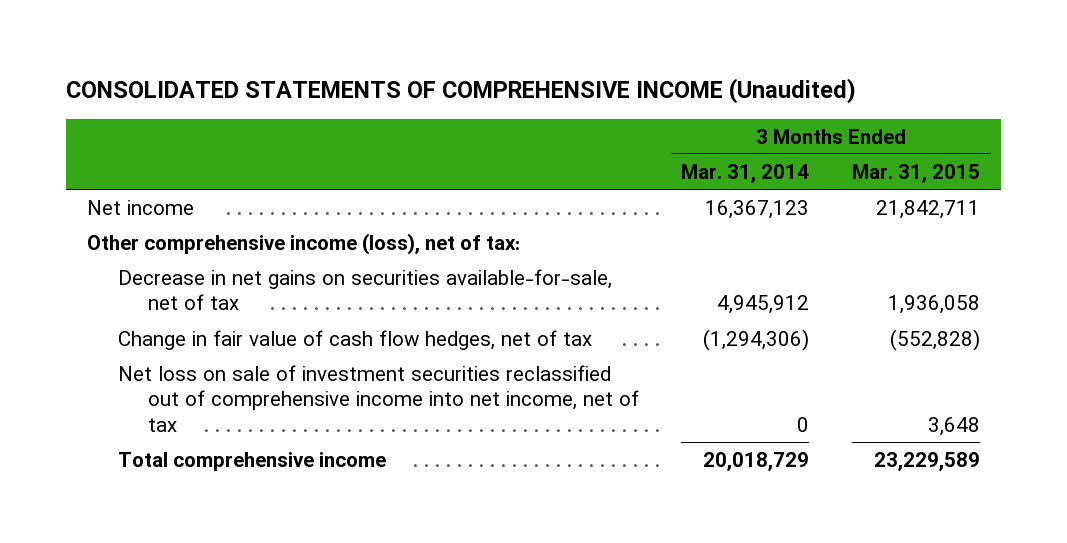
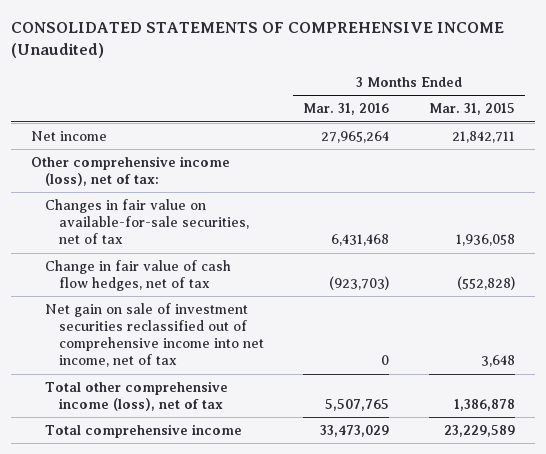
- | 3 Months Ended Mar. 31, 2014 | 3 Months Ended Mar. 31, 2015
+ | 3 Months Ended Mar. 31, 2016 | 3 Months Ended Mar. 31, 2015
- Decrease in net gains on securities available-for-sale, net of tax | 4,945,912 | 1,936,058
+ Changes in fair value on available-for-sale securities, net of tax | 6,431,468 | 1,936,058
- Net loss on sale of investment securities reclassified out of comprehensive income into net income, net of tax | 0 | 3,648
+ Net gain on sale of investment securities reclassified out of comprehensive income into net income, net of tax | 0 | 3,648
+ Total other comprehensive income (loss), net of tax | 5,507,765 | 1,386,878

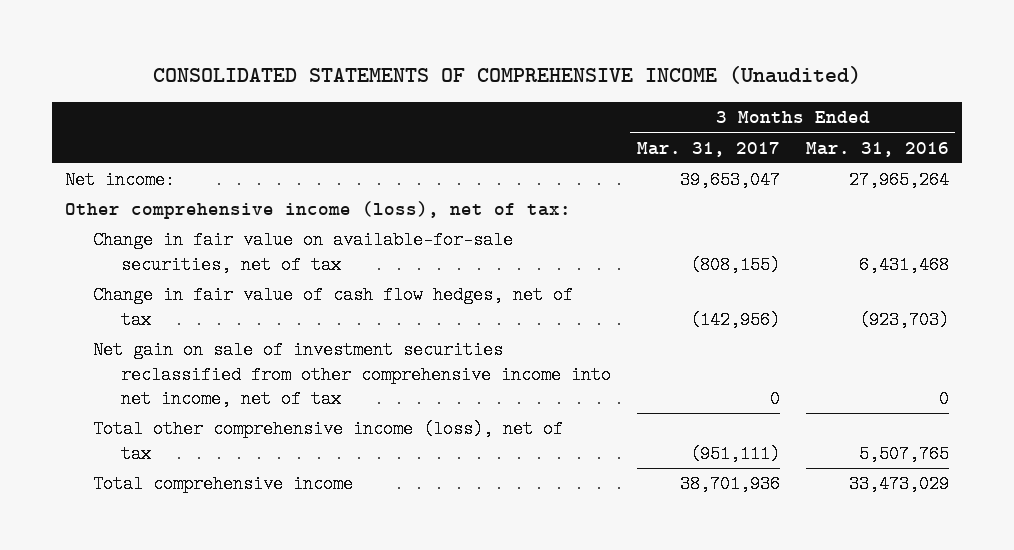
- | 3 Months Ended Mar. 31, 2016 | 3 Months Ended Mar. 31, 2015
+ | 3 Months Ended Mar. 31, 2017 | 3 Months Ended Mar. 31, 2016
- Net income | 27,965,264 | 21,842,711
+ Net income: | 39,653,047 | 27,965,264
- Changes in fair value on available-for-sale securities, net of tax | 6,431,468 | 1,936,058
+ Change in fair value on available-for-sale securities, net of tax | (808,155) | 6,431,468
- Net gain on sale of investment securities reclassified out of comprehensive income into net income, net of tax | 0 | 3,648
+ Net gain on sale of investment securities reclassified from other comprehensive income into net income, net of tax | 0 | 0

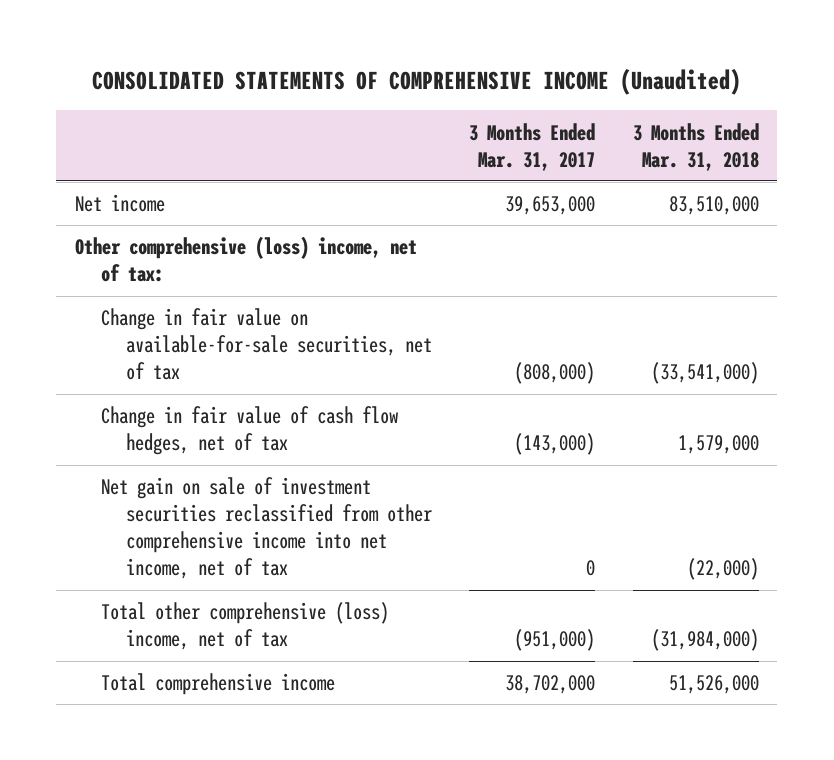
- | 3 Months Ended Mar. 31, 2017 | 3 Months Ended Mar. 31, 2016
+ | 3 Months Ended Mar. 31, 2017 | 3 Months Ended Mar. 31, 2018
- Net income: | 39,653,047 | 27,965,264
- Other comprehensive income (loss), net of tax:
- Change in fair value on available-for-sale securities, net of tax | (808,155) | 6,431,468
- Change in fair value of cash flow hedges, net of tax | (142,956) | (923,703)
+ Net income | 39,653,000 | 83,510,000
+ Other comprehensive (loss) income, net of tax:
+ Change in fair value on available-for-sale securities, net of tax | (808,000) | (33,541,000)
+ Change in fair value of cash flow hedges, net of tax | (143,000) | 1,579,000
- Total other comprehensive income (loss), net of tax | (951,111) | 5,507,765
- Total comprehensive income | 38,701,936 | 33,473,029
+ Total other comprehensive (loss) income, net of tax | (951,000) | (31,984,000)
+ Total comprehensive income | 38,702,000 | 51,526,000

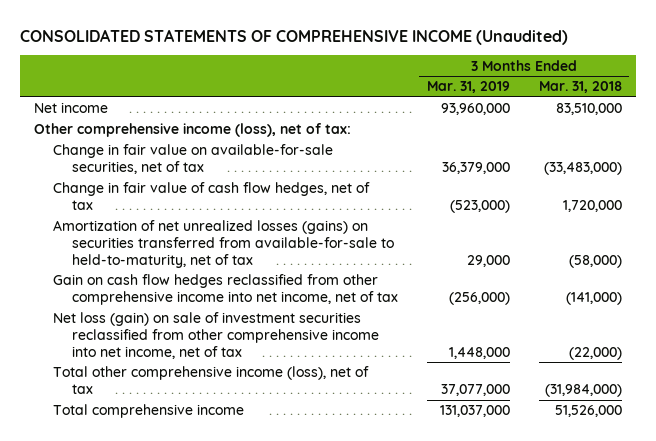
- | 3 Months Ended Mar. 31, 2017 | 3 Months Ended Mar. 31, 2018
+ | 3 Months Ended Mar. 31, 2019 | 3 Months Ended Mar. 31, 2018
- Other comprehensive (loss) income, net of tax:
- Change in fair value on available-for-sale securities, net of tax | (808,000) | (33,541,000)
- Change in fair value of cash flow hedges, net of tax | (143,000) | 1,579,000
- Net gain on sale of investment securities reclassified from other comprehensive income into net income, net of tax | 0 | (22,000)
- Total other comprehensive (loss) income, net of tax | (951,000) | (31,984,000)
+ Other comprehensive income (loss), net of tax:
+ Change in fair value on available-for-sale securities, net of tax | 36,379,000 | (33,483,000)
+ Change in fair value of cash flow hedges, net of tax | (523,000) | 1,720,000
+ Amortization of net unrealized losses (gains) on securities transferred from available-for-sale to held-to-maturity, net of tax | 29,000 | (58,000)
+ Gain on cash flow hedges reclassified from other comprehensive income into net income, net of tax | (256,000) | (141,000)
+ Net loss (gain) on sale of investment securities reclassified from other comprehensive income into net income, net of tax | 1,448,000 | (22,000)
+ Total other comprehensive income (loss), net of tax | 37,077,000 | (31,984,000)

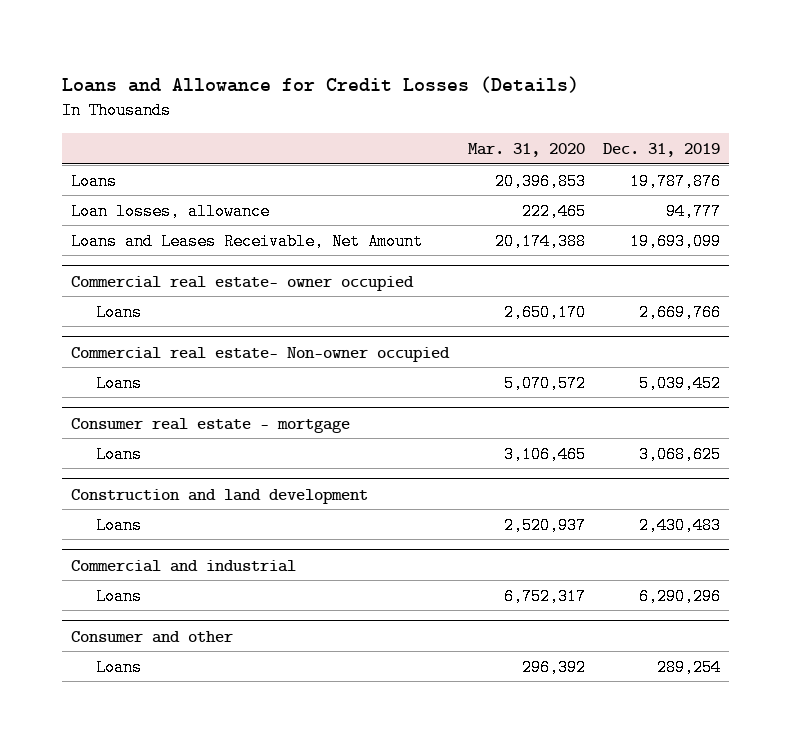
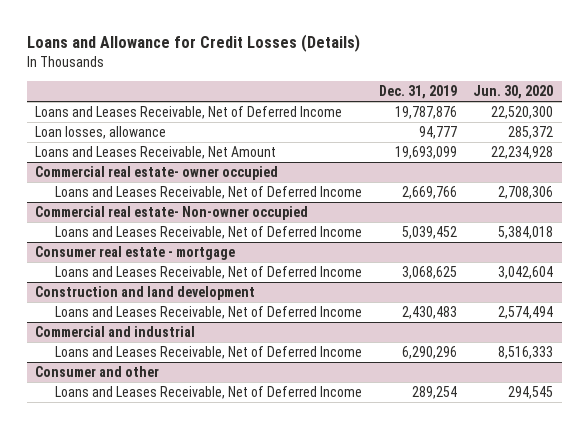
- | Mar. 31, 2020 | Dec. 31, 2019
+ | Dec. 31, 2019 | Jun. 30, 2020
- Loans | 20,396,853 | 19,787,876
+ Loans and Leases Receivable, Net of Deferred Income | 19,787,876 | 22,520,300
@ Commercial real estate- owner occupied
- Loans | 2,650,170 | 2,669,766
+ Loans and Leases Receivable, Net of Deferred Income | 2,669,766 | 2,708,306
@ Commercial real estate- Non-owner occupied
- Loans | 5,070,572 | 5,039,452
+ Loans and Leases Receivable, Net of Deferred Income | 5,039,452 | 5,384,018
@ Consumer real estate - mortgage
- Loans | 3,106,465 | 3,068,625
+ Loans and Leases Receivable, Net of Deferred Income | 3,068,625 | 3,042,604
@ Construction and land development
- Loans | 2,520,937 | 2,430,483
+ Loans and Leases Receivable, Net of Deferred Income | 2,430,483 | 2,574,494
@ Commercial and industrial
- Loans | 6,752,317 | 6,290,296
+ Loans and Leases Receivable, Net of Deferred Income | 6,290,296 | 8,516,333
@ Consumer and other
- Loans | 296,392 | 289,254
+ Loans and Leases Receivable, Net of Deferred Income | 289,254 | 294,545

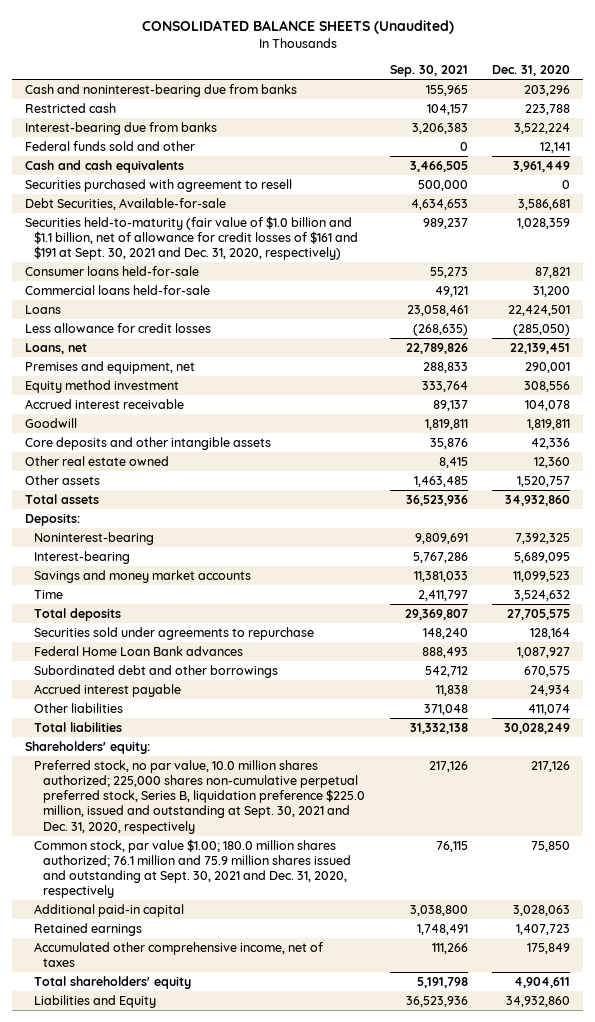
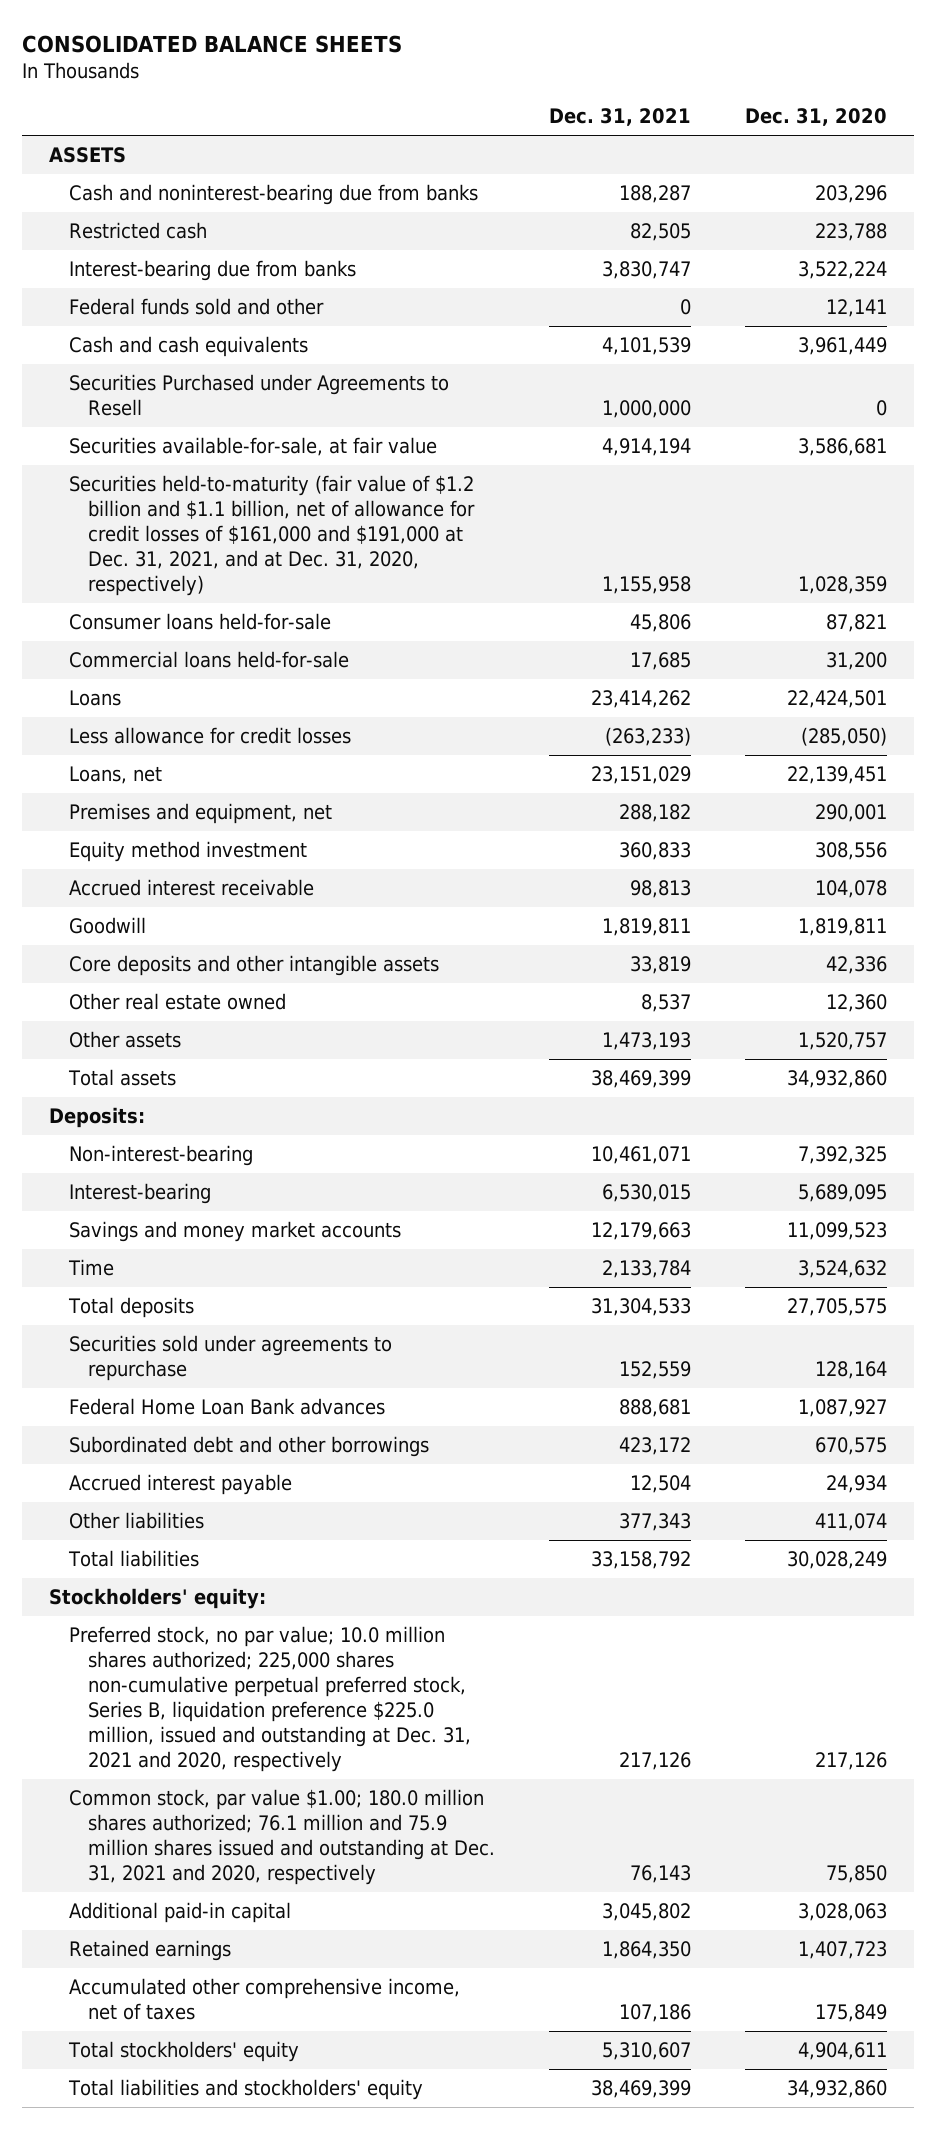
- CONSOLIDATED BALANCE SHEETS (Unaudited)
+ CONSOLIDATED BALANCE SHEETS
- | Sep. 30, 2021 | Dec. 31, 2020
+ | Dec. 31, 2021 | Dec. 31, 2020
+ ASSETS
- Securities purchased with agreement to resell | 500,000 | 0
- Debt Securities, Available-for-sale | 4,634,653 | 3,586,681
- Securities held-to-maturity (fair value of $1.0 billion and $1.1 billion, net of allowance for credit losses of $161 and $191 at Sept. 30, 2021 and Dec. 31, 2020, respectively) | 989,237 | 1,028,359
+ Securities Purchased under Agreements to Resell | 1,000,000 | 0
+ Securities available-for-sale, at fair value | 4,914,194 | 3,586,681
+ Securities held-to-maturity (fair value of $1.2 billion and $1.1 billion, net of allowance for credit losses of $161,000 and $191,000 at Dec. 31, 2021, and at Dec. 31, 2020, respectively) | 1,155,958 | 1,028,359
- Noninterest-bearing | 9,809,691 | 7,392,325
+ Non-interest-bearing | 10,461,071 | 7,392,325
- Shareholders' equity:
- Preferred stock, no par value, 10.0 million shares authorized; 225,000 shares non-cumulative perpetual preferred stock, Series B, liquidation preference $225.0 million, issued and outstanding at Sept. 30, 2021 and Dec. 31, 2020, respectively | 217,126 | 217,126
- Common stock, par value $1.00; 180.0 million shares authorized; 76.1 million and 75.9 million shares issued and outstanding at Sept. 30, 2021 and Dec. 31, 2020, respectively | 76,115 | 75,850
+ Stockholders' equity:
+ Preferred stock, no par value; 10.0 million shares authorized; 225,000 shares non-cumulative perpetual preferred stock, Series B, liquidation preference $225.0 million, issued and outstanding at Dec. 31, 2021 and 2020, respectively | 217,126 | 217,126
+ Common stock, par value $1.00; 180.0 million shares authorized; 76.1 million and 75.9 million shares issued and outstanding at Dec. 31, 2021 and 2020, respectively | 76,143 | 75,850
- Total shareholders' equity | 5,191,798 | 4,904,611
- Liabilities and Equity | 36,523,936 | 34,932,860
+ Total stockholders' equity | 5,310,607 | 4,904,611
+ Total liabilities and stockholders' equity | 38,469,399 | 34,932,860

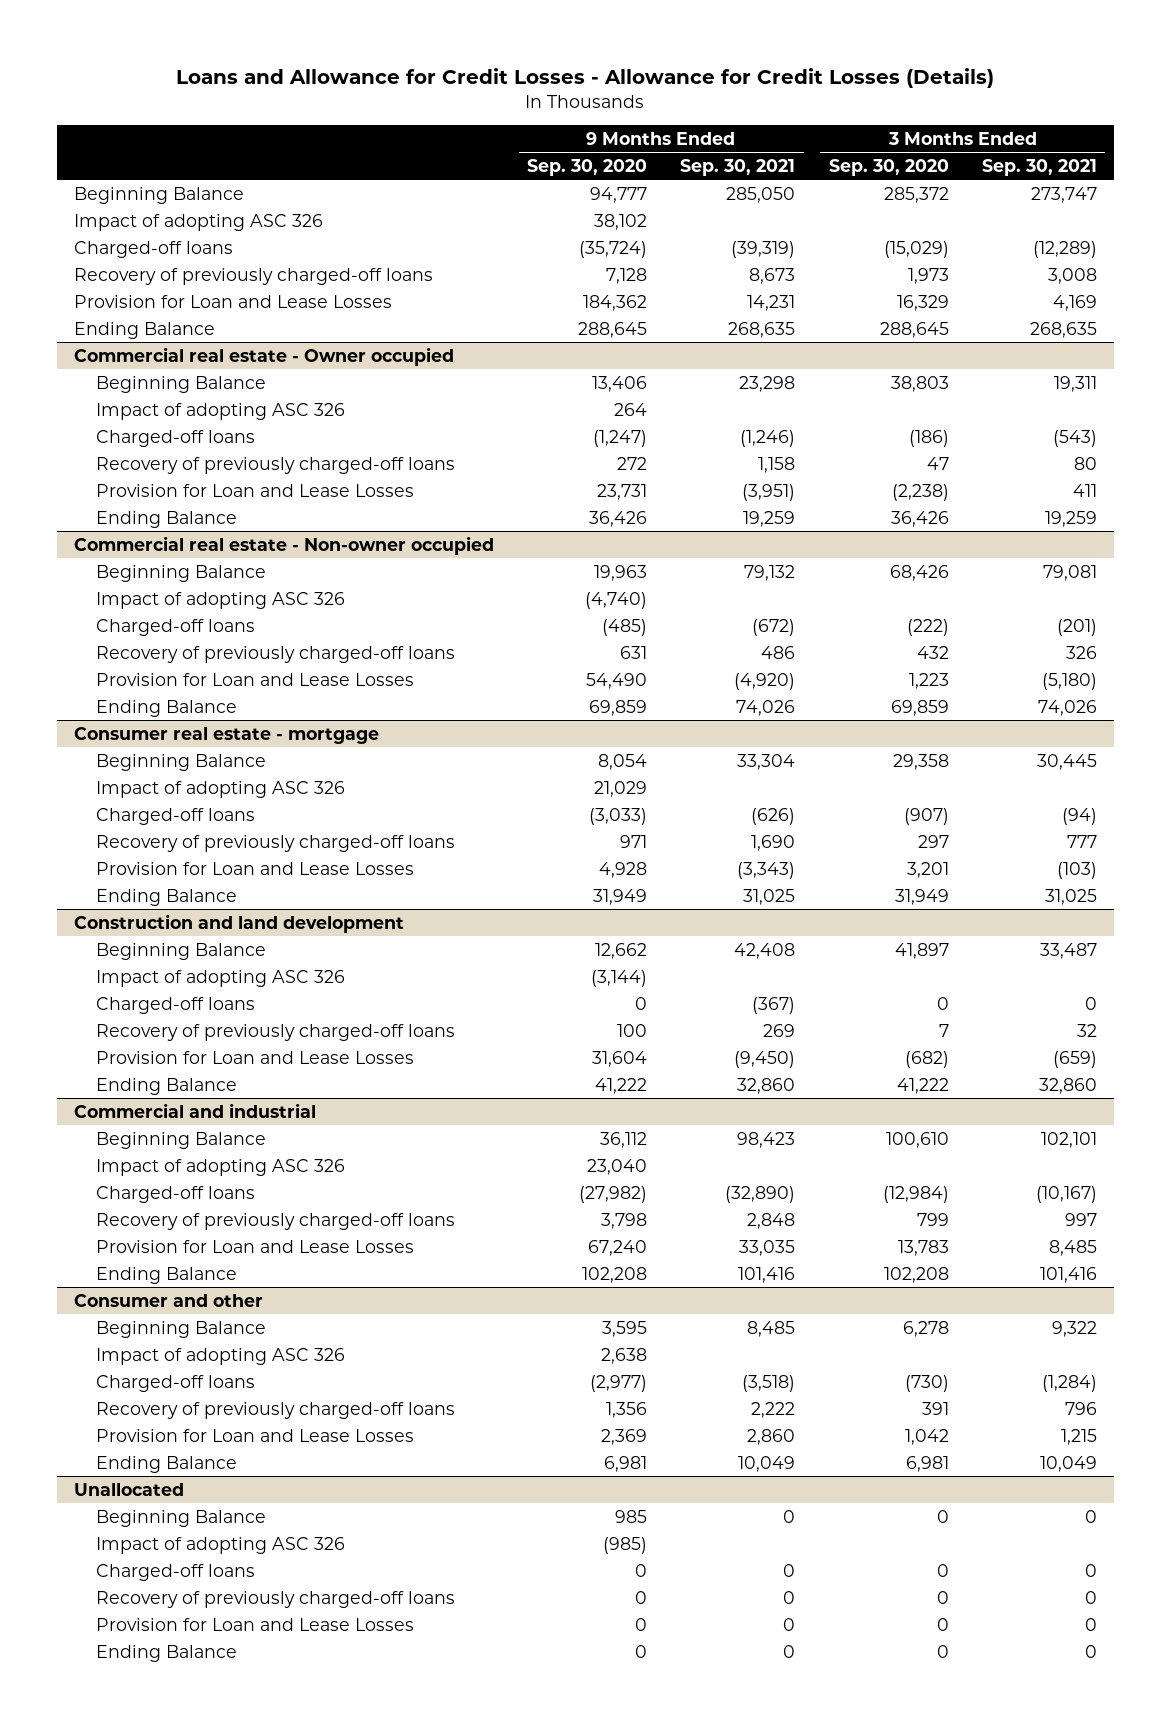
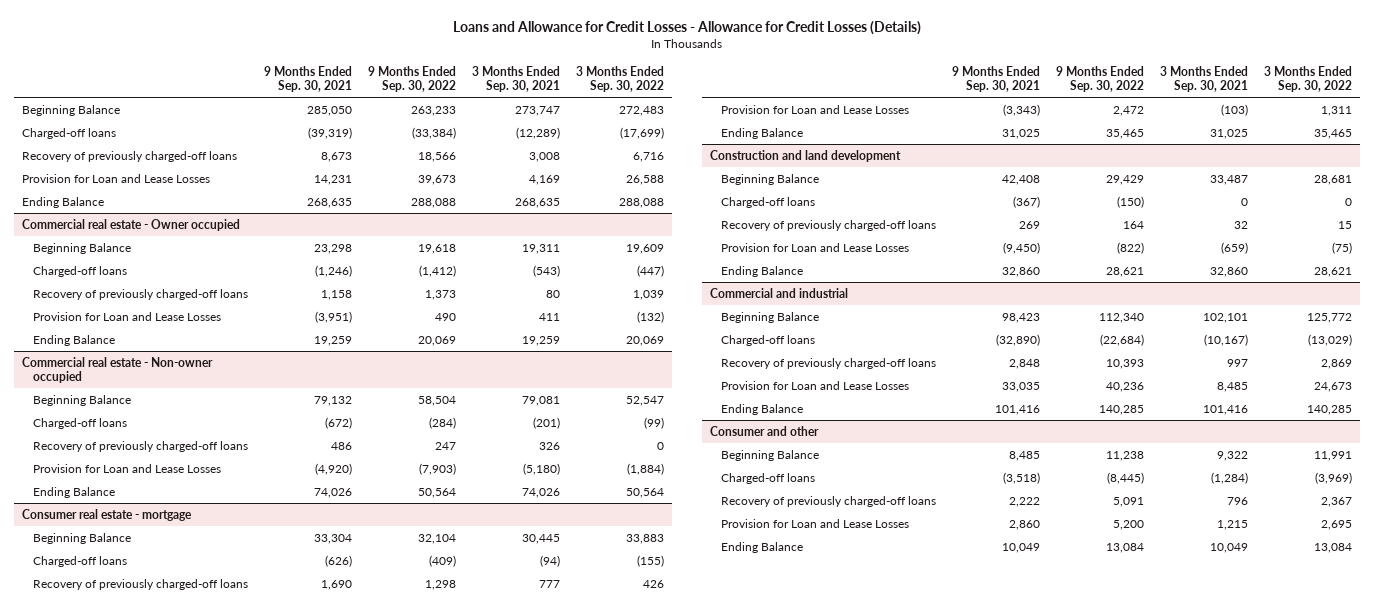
- | 9 Months Ended Sep. 30, 2020 | 9 Months Ended Sep. 30, 2021 | 3 Months Ended Sep. 30, 2020 | 3 Months Ended Sep. 30, 2021
+ | 9 Months Ended Sep. 30, 2021 | 9 Months Ended Sep. 30, 2022 | 3 Months Ended Sep. 30, 2021 | 3 Months Ended Sep. 30, 2022
- Impact of adopting ASC 326 | 38,102 | | |
@ Commercial real estate - Owner occupied
- Impact of adopting ASC 326 | 264 | | |
@ Commercial real estate - Non-owner occupied
- Impact of adopting ASC 326 | (4,740) | | |
@ Consumer real estate - mortgage
- Impact of adopting ASC 326 | 21,029 | | |
@ Construction and land development
- Impact of adopting ASC 326 | (3,144) | | |
@ Commercial and industrial
- Impact of adopting ASC 326 | 23,040 | | |
@ Consumer and other
- Impact of adopting ASC 326 | 2,638 | | |
- Unallocated
- Beginning Balance | 985 | 0 | 0 | 0
- Impact of adopting ASC 326 | (985) | | |
- Charged-off loans | 0 | 0 | 0 | 0
- Recovery of previously charged-off loans | 0 | 0 | 0 | 0
- Provision for Loan and Lease Losses | 0 | 0 | 0 | 0
- Ending Balance | 0 | 0 | 0 | 0

